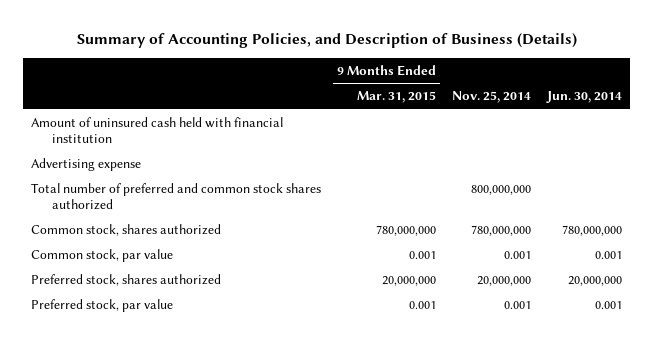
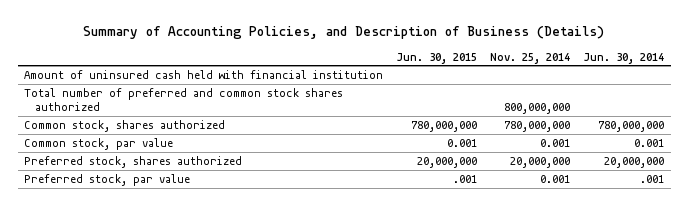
- | 9 Months Ended Mar. 31, 2015 | Nov. 25, 2014 | Jun. 30, 2014
+ | Jun. 30, 2015 | Nov. 25, 2014 | Jun. 30, 2014
- Advertising expense
- Preferred stock, par value | 0.001 | 0.001 | 0.001
+ Preferred stock, par value | .001 | 0.001 | .001

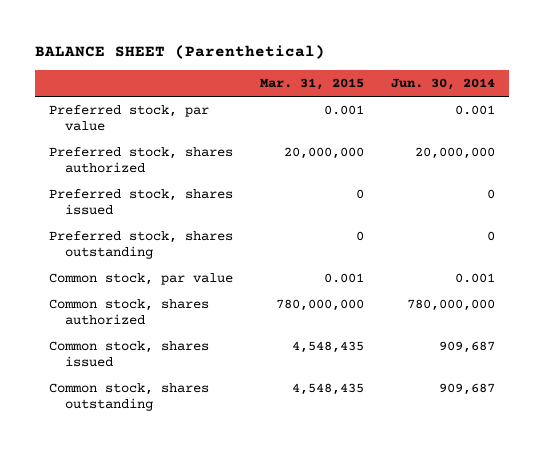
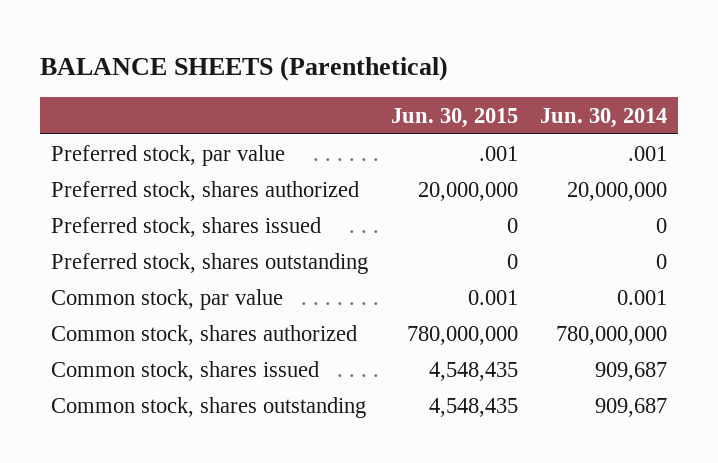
- BALANCE SHEET (Parenthetical)
+ BALANCE SHEETS (Parenthetical)
- | Mar. 31, 2015 | Jun. 30, 2014
+ | Jun. 30, 2015 | Jun. 30, 2014
- Preferred stock, par value | 0.001 | 0.001
+ Preferred stock, par value | .001 | .001

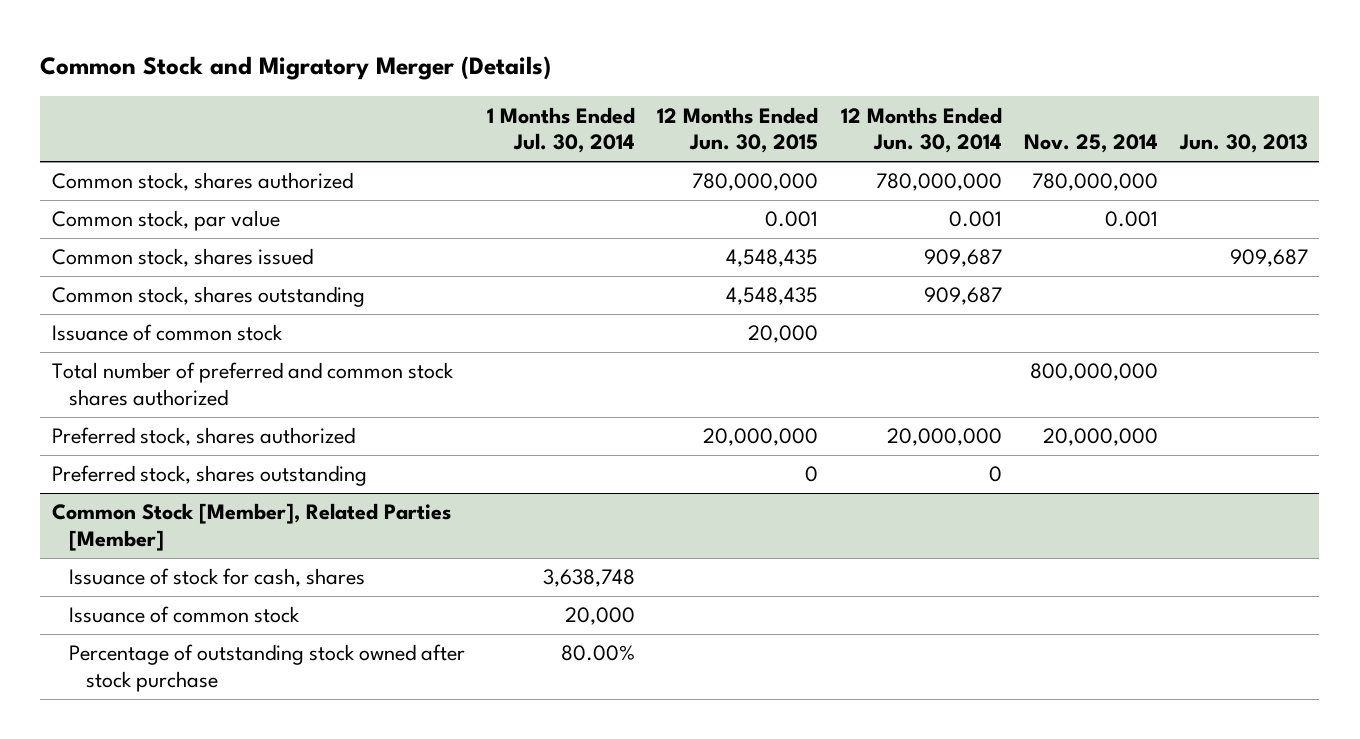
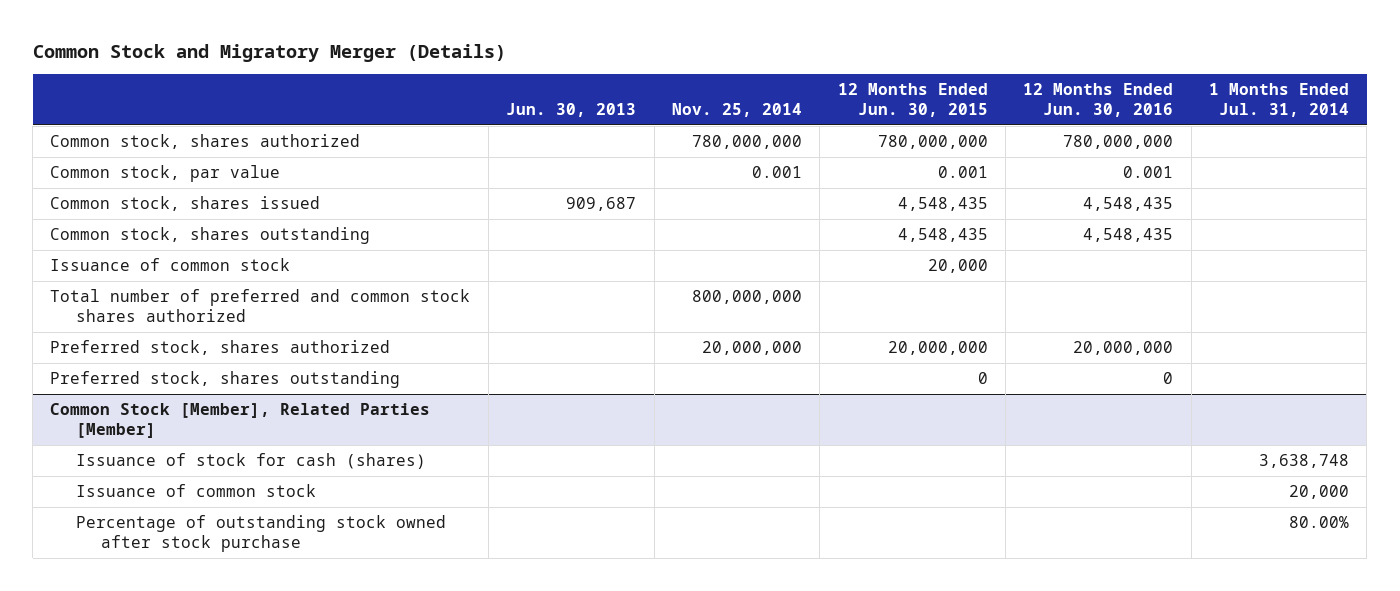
- | 1 Months Ended Jul. 30, 2014 | 12 Months Ended Jun. 30, 2015 | 12 Months Ended Jun. 30, 2014 | Nov. 25, 2014 | Jun. 30, 2013
+ | Jun. 30, 2013 | Nov. 25, 2014 | 12 Months Ended Jun. 30, 2015 | 12 Months Ended Jun. 30, 2016 | 1 Months Ended Jul. 31, 2014
@ Common Stock [Member], Related Parties [Member]
- Issuance of stock for cash, shares | 3,638,748 | | | |
+ Issuance of stock for cash (shares) | | | | | 3,638,748

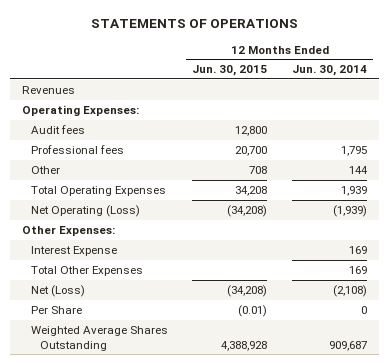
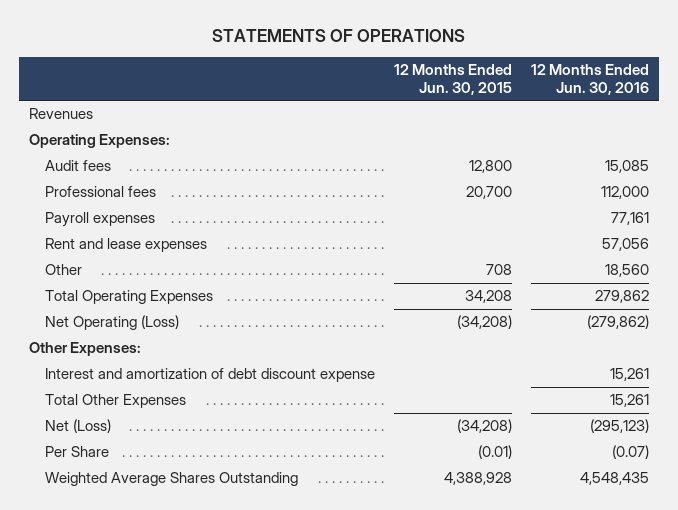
- | 12 Months Ended Jun. 30, 2015 | 12 Months Ended Jun. 30, 2014
+ | 12 Months Ended Jun. 30, 2015 | 12 Months Ended Jun. 30, 2016
+ Payroll expenses | | 77,161
+ Rent and lease expenses | | 57,056
- Interest Expense | | 169
+ Interest and amortization of debt discount expense | | 15,261

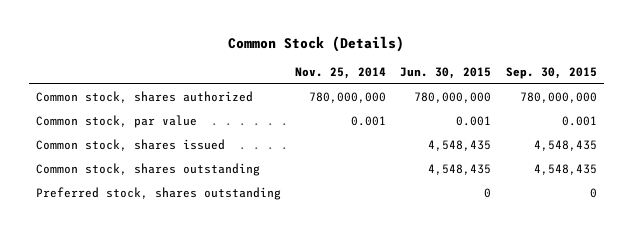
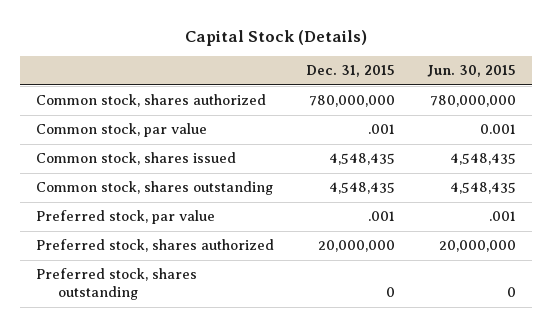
- Common Stock (Details)
+ Capital Stock (Details)
- | Nov. 25, 2014 | Jun. 30, 2015 | Sep. 30, 2015
+ | Dec. 31, 2015 | Jun. 30, 2015
+ Preferred stock, par value | .001 | .001
+ Preferred stock, shares authorized | 20,000,000 | 20,000,000

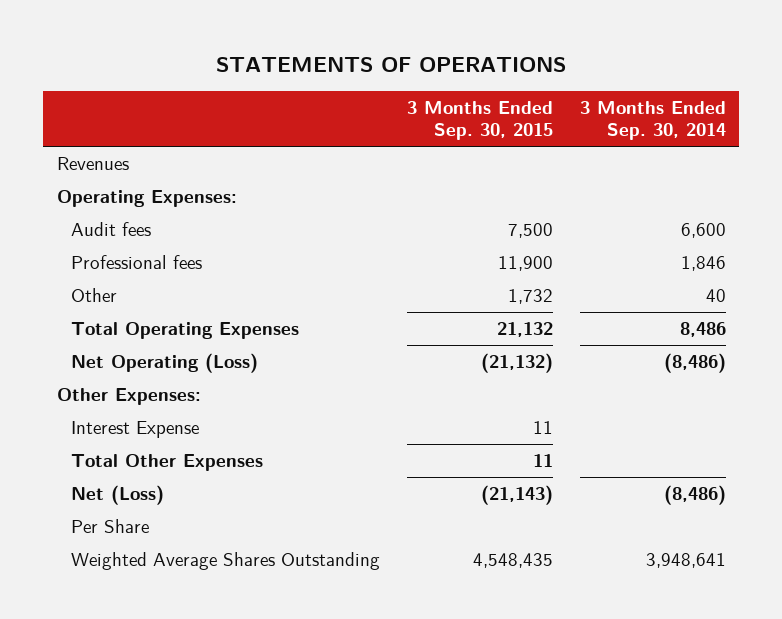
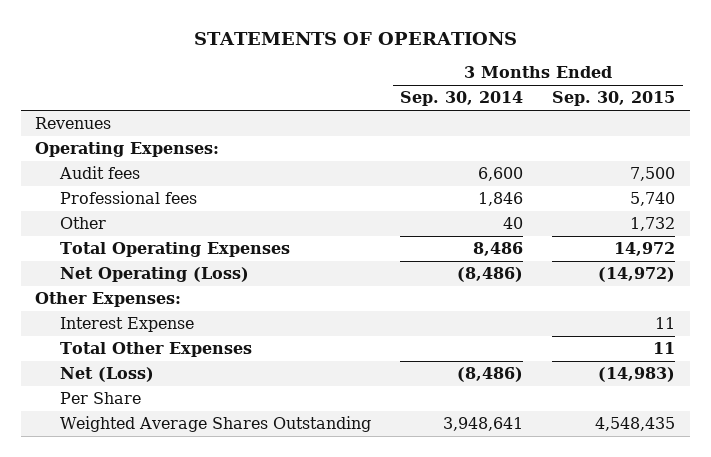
- | 3 Months Ended Sep. 30, 2015 | 3 Months Ended Sep. 30, 2014
+ | 3 Months Ended Sep. 30, 2014 | 3 Months Ended Sep. 30, 2015
- Professional fees | 11,900 | 1,846
+ Professional fees | 1,846 | 5,740
- Total Operating Expenses | 21,132 | 8,486
- Net Operating (Loss) | (21,132) | (8,486)
+ Total Operating Expenses | 8,486 | 14,972
+ Net Operating (Loss) | (8,486) | (14,972)
- Net (Loss) | (21,143) | (8,486)
+ Net (Loss) | (8,486) | (14,983)

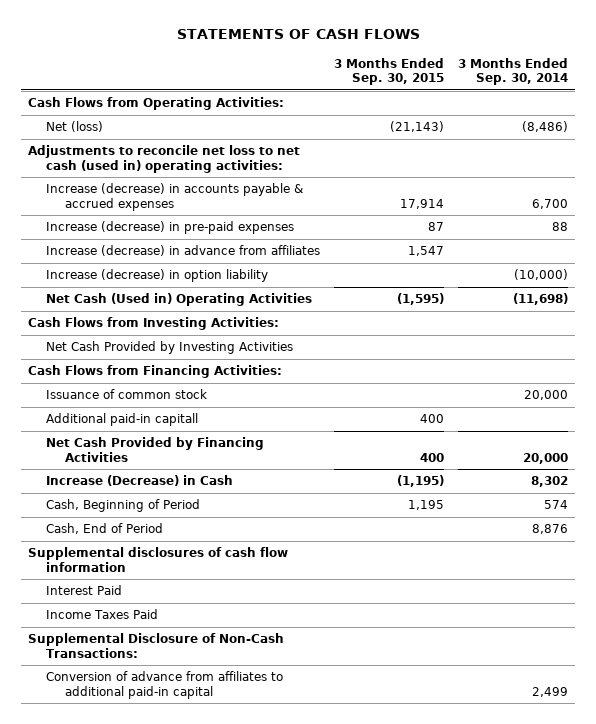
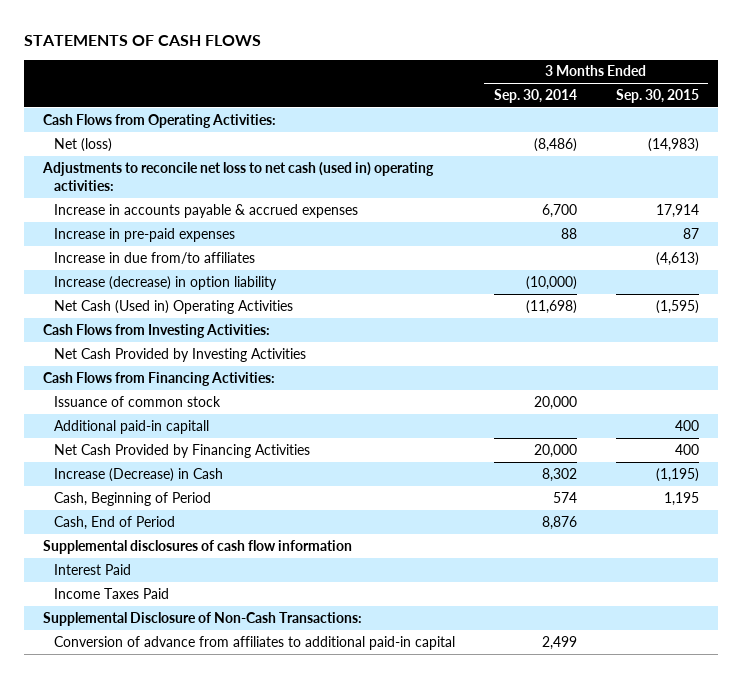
- | 3 Months Ended Sep. 30, 2015 | 3 Months Ended Sep. 30, 2014
+ | 3 Months Ended Sep. 30, 2014 | 3 Months Ended Sep. 30, 2015
- Net (loss) | (21,143) | (8,486)
+ Net (loss) | (8,486) | (14,983)
- Increase (decrease) in accounts payable & accrued expenses | 17,914 | 6,700
- Increase (decrease) in pre-paid expenses | 87 | 88
- Increase (decrease) in advance from affiliates | 1,547 |
+ Increase in accounts payable & accrued expenses | 6,700 | 17,914
+ Increase in pre-paid expenses | 88 | 87
+ Increase in due from/to affiliates | | (4,613)

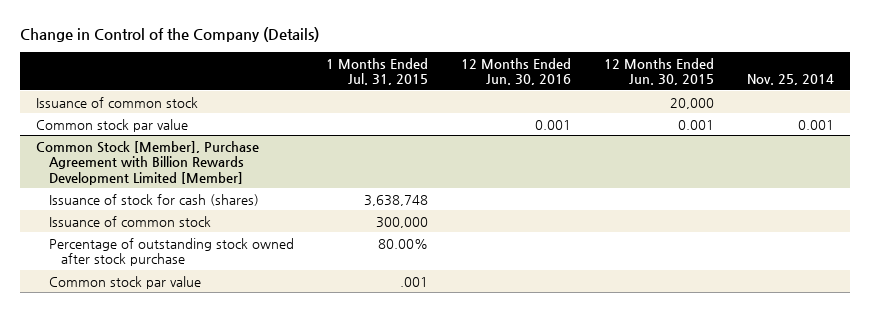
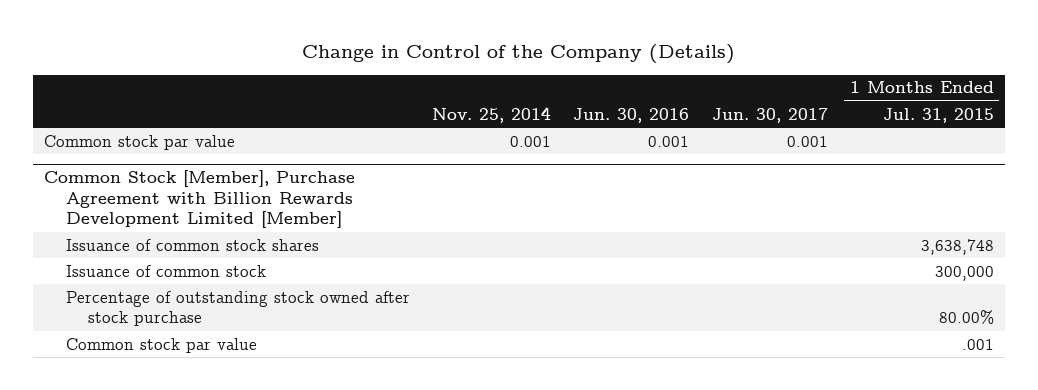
- | 1 Months Ended Jul. 31, 2015 | 12 Months Ended Jun. 30, 2016 | 12 Months Ended Jun. 30, 2015 | Nov. 25, 2014
+ | Nov. 25, 2014 | Jun. 30, 2016 | Jun. 30, 2017 | 1 Months Ended Jul. 31, 2015
- Issuance of common stock | | | 20,000 |
@ Common Stock [Member], Purchase Agreement with Billion Rewards Development Limited [Member]
- Issuance of stock for cash (shares) | 3,638,748 | | |
+ Issuance of common stock shares | | | | 3,638,748

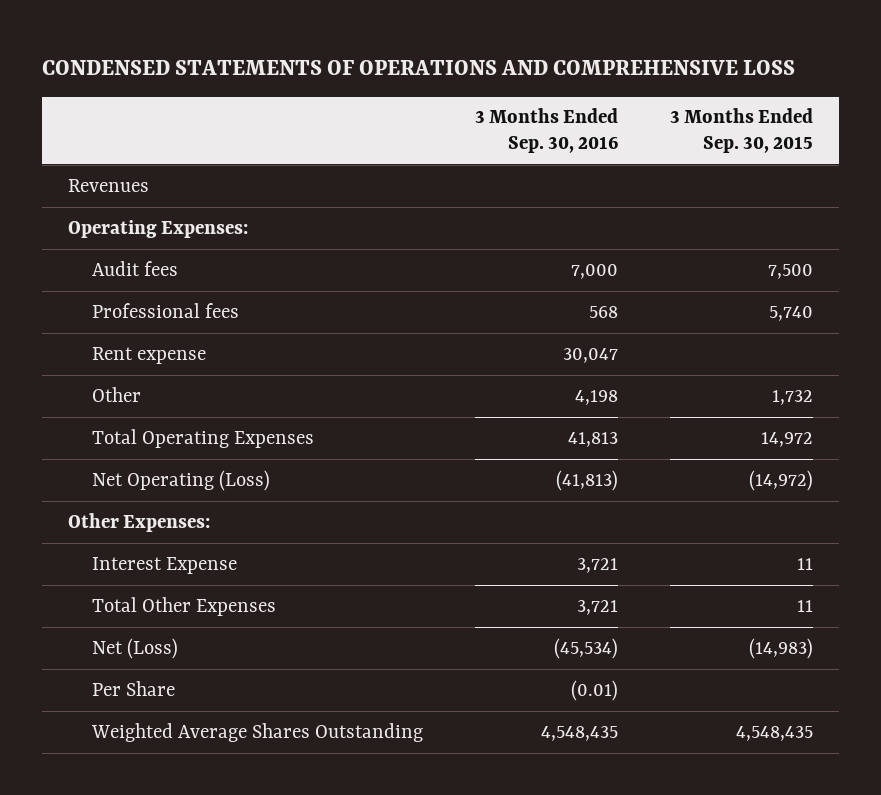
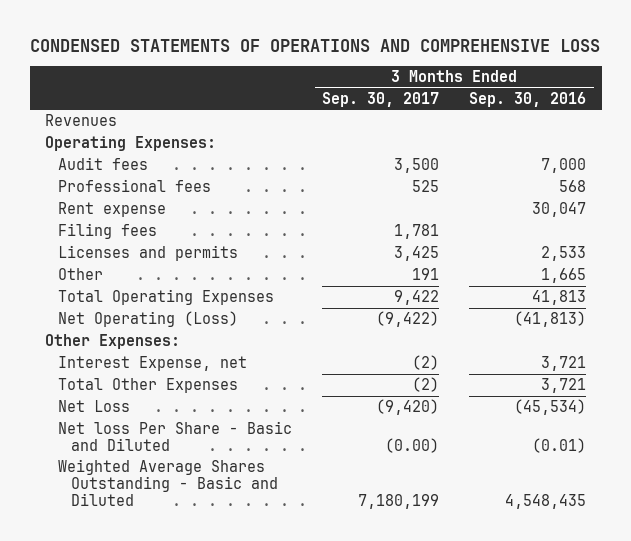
- | 3 Months Ended Sep. 30, 2016 | 3 Months Ended Sep. 30, 2015
+ | 3 Months Ended Sep. 30, 2017 | 3 Months Ended Sep. 30, 2016
- Other | 4,198 | 1,732
+ Filing fees | 1,781 |
+ Licenses and permits | 3,425 | 2,533
+ Other | 191 | 1,665
- Interest Expense | 3,721 | 11
+ Interest Expense, net | (2) | 3,721
- Net (Loss) | (45,534) | (14,983)
- Per Share | (0.01) |
- Weighted Average Shares Outstanding | 4,548,435 | 4,548,435
+ Net Loss | (9,420) | (45,534)
+ Net loss Per Share - Basic and Diluted | (0.00) | (0.01)
+ Weighted Average Shares Outstanding - Basic and Diluted | 7,180,199 | 4,548,435

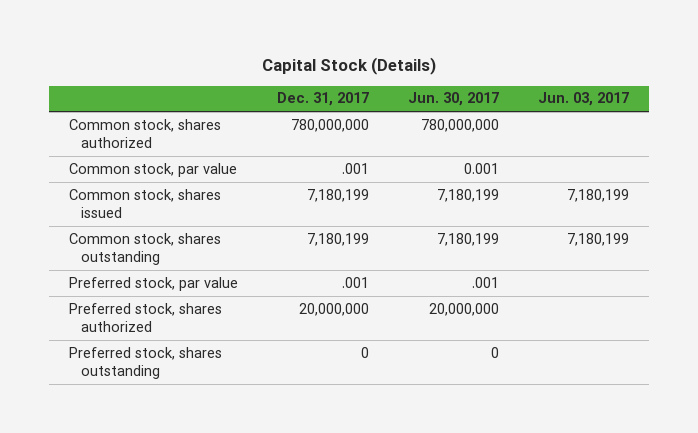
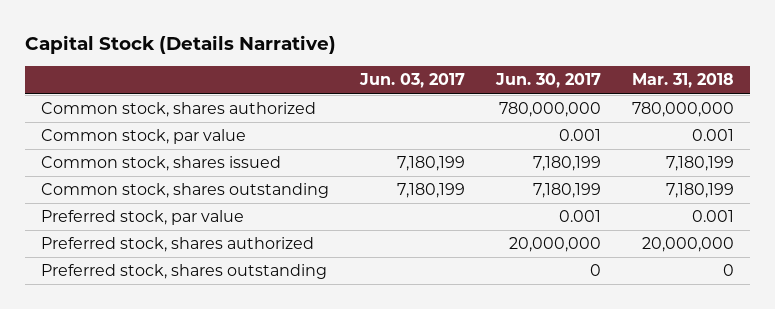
- Capital Stock (Details)
+ Capital Stock (Details Narrative)
- | Dec. 31, 2017 | Jun. 30, 2017 | Jun. 03, 2017
+ | Jun. 03, 2017 | Jun. 30, 2017 | Mar. 31, 2018
- Preferred stock, par value | .001 | .001 |
+ Preferred stock, par value | | 0.001 | 0.001

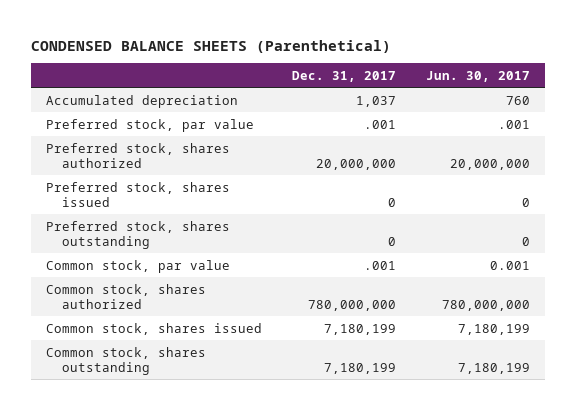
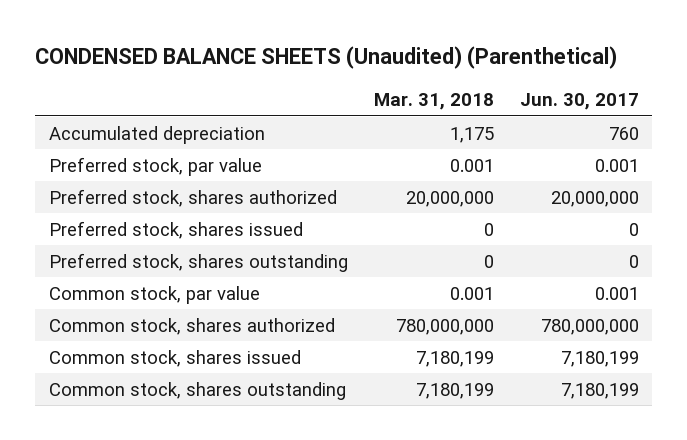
- CONDENSED BALANCE SHEETS (Parenthetical)
+ CONDENSED BALANCE SHEETS (Unaudited) (Parenthetical)
- | Dec. 31, 2017 | Jun. 30, 2017
+ | Mar. 31, 2018 | Jun. 30, 2017
- Preferred stock, par value | .001 | .001
+ Preferred stock, par value | 0.001 | 0.001

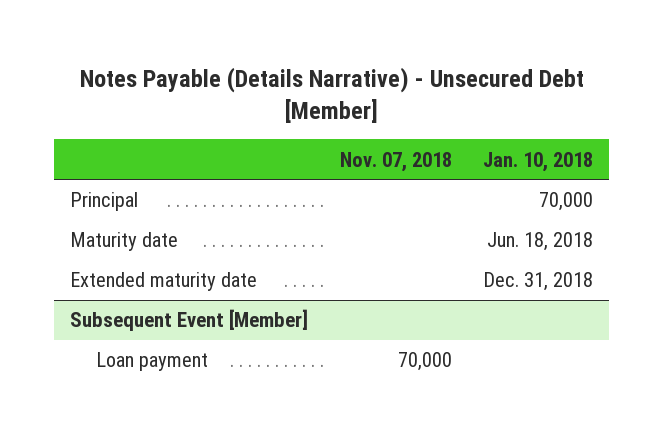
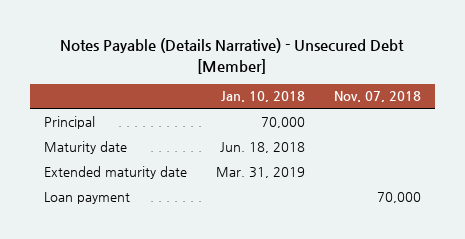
- | Nov. 07, 2018 | Jan. 10, 2018
+ | Jan. 10, 2018 | Nov. 07, 2018
- Extended maturity date | | Dec. 31, 2018
- Subsequent Event [Member]
+ Extended maturity date | Mar. 31, 2019 |

